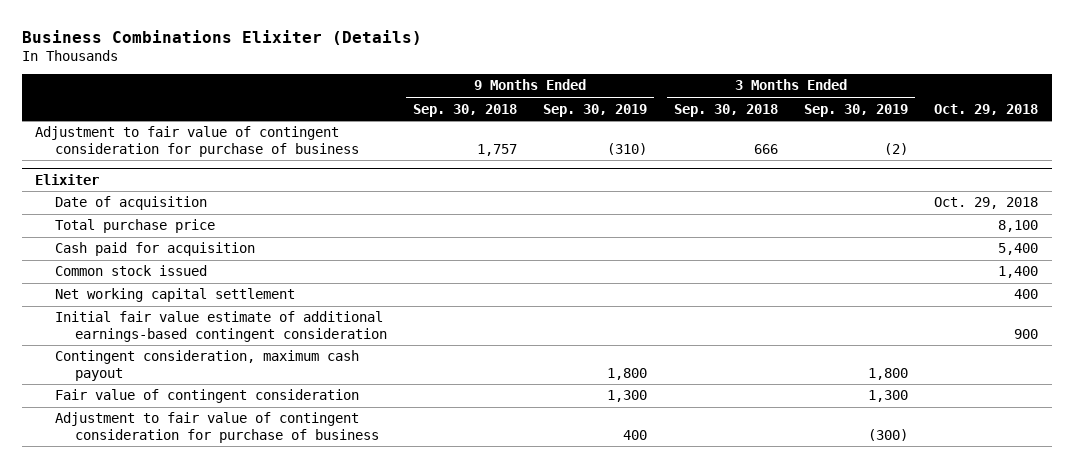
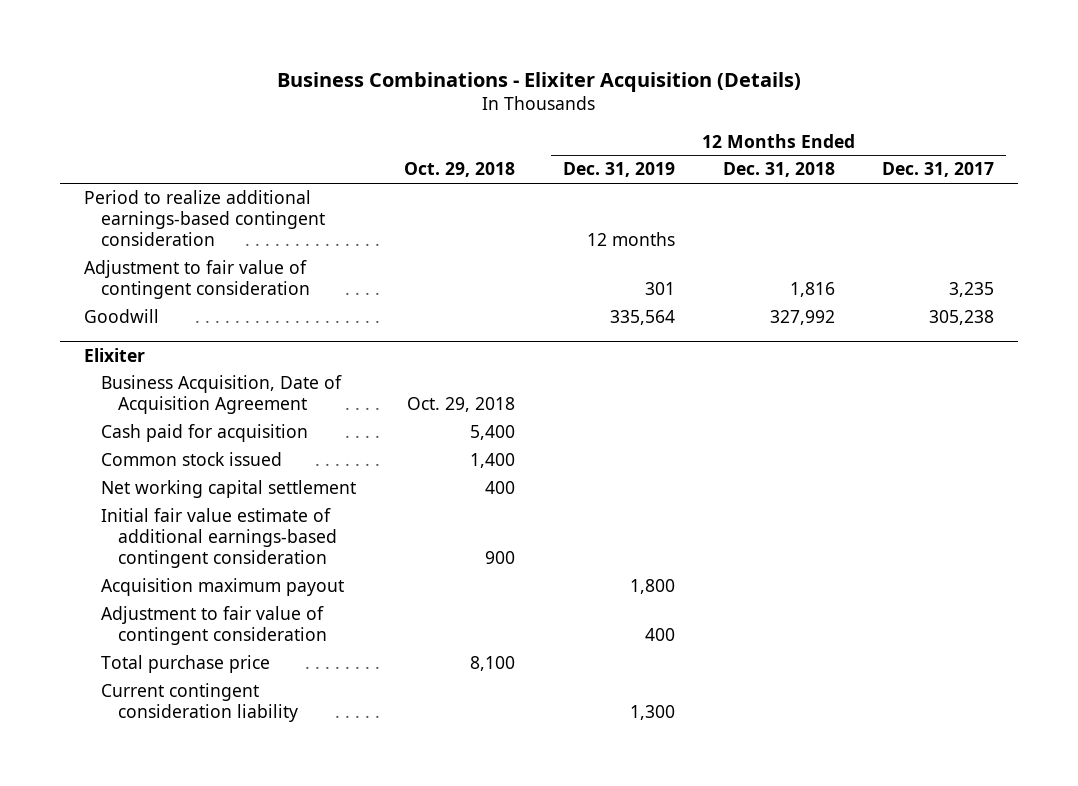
- Business Combinations Elixiter (Details)
+ Business Combinations - Elixiter Acquisition (Details)
- | 9 Months Ended Sep. 30, 2018 | 9 Months Ended Sep. 30, 2019 | 3 Months Ended Sep. 30, 2018 | 3 Months Ended Sep. 30, 2019 | Oct. 29, 2018
+ | Oct. 29, 2018 | 12 Months Ended Dec. 31, 2019 | 12 Months Ended Dec. 31, 2018 | 12 Months Ended Dec. 31, 2017
- Adjustment to fair value of contingent consideration for purchase of business | 1,757 | (310) | 666 | (2) |
+ Period to realize additional earnings-based contingent consideration | | 12 months | |
+ Adjustment to fair value of contingent consideration | | 301 | 1,816 | 3,235
+ Goodwill | | 335,564 | 327,992 | 305,238
@ Elixiter
- Date of acquisition | | | | | Oct. 29, 2018
+ Business Acquisition, Date of Acquisition Agreement | Oct. 29, 2018 | | |
- Contingent consideration, maximum cash payout | | 1,800 | | 1,800 |
- Fair value of contingent consideration | | 1,300 | | 1,300 |
- Adjustment to fair value of contingent consideration for purchase of business | | 400 | | (300) |
+ Acquisition maximum payout | | 1,800 | |
+ Adjustment to fair value of contingent consideration | | 400 | |
moved down: Total purchase price | 8,100 | | |
+ Current contingent consideration liability | | 1,300 | |

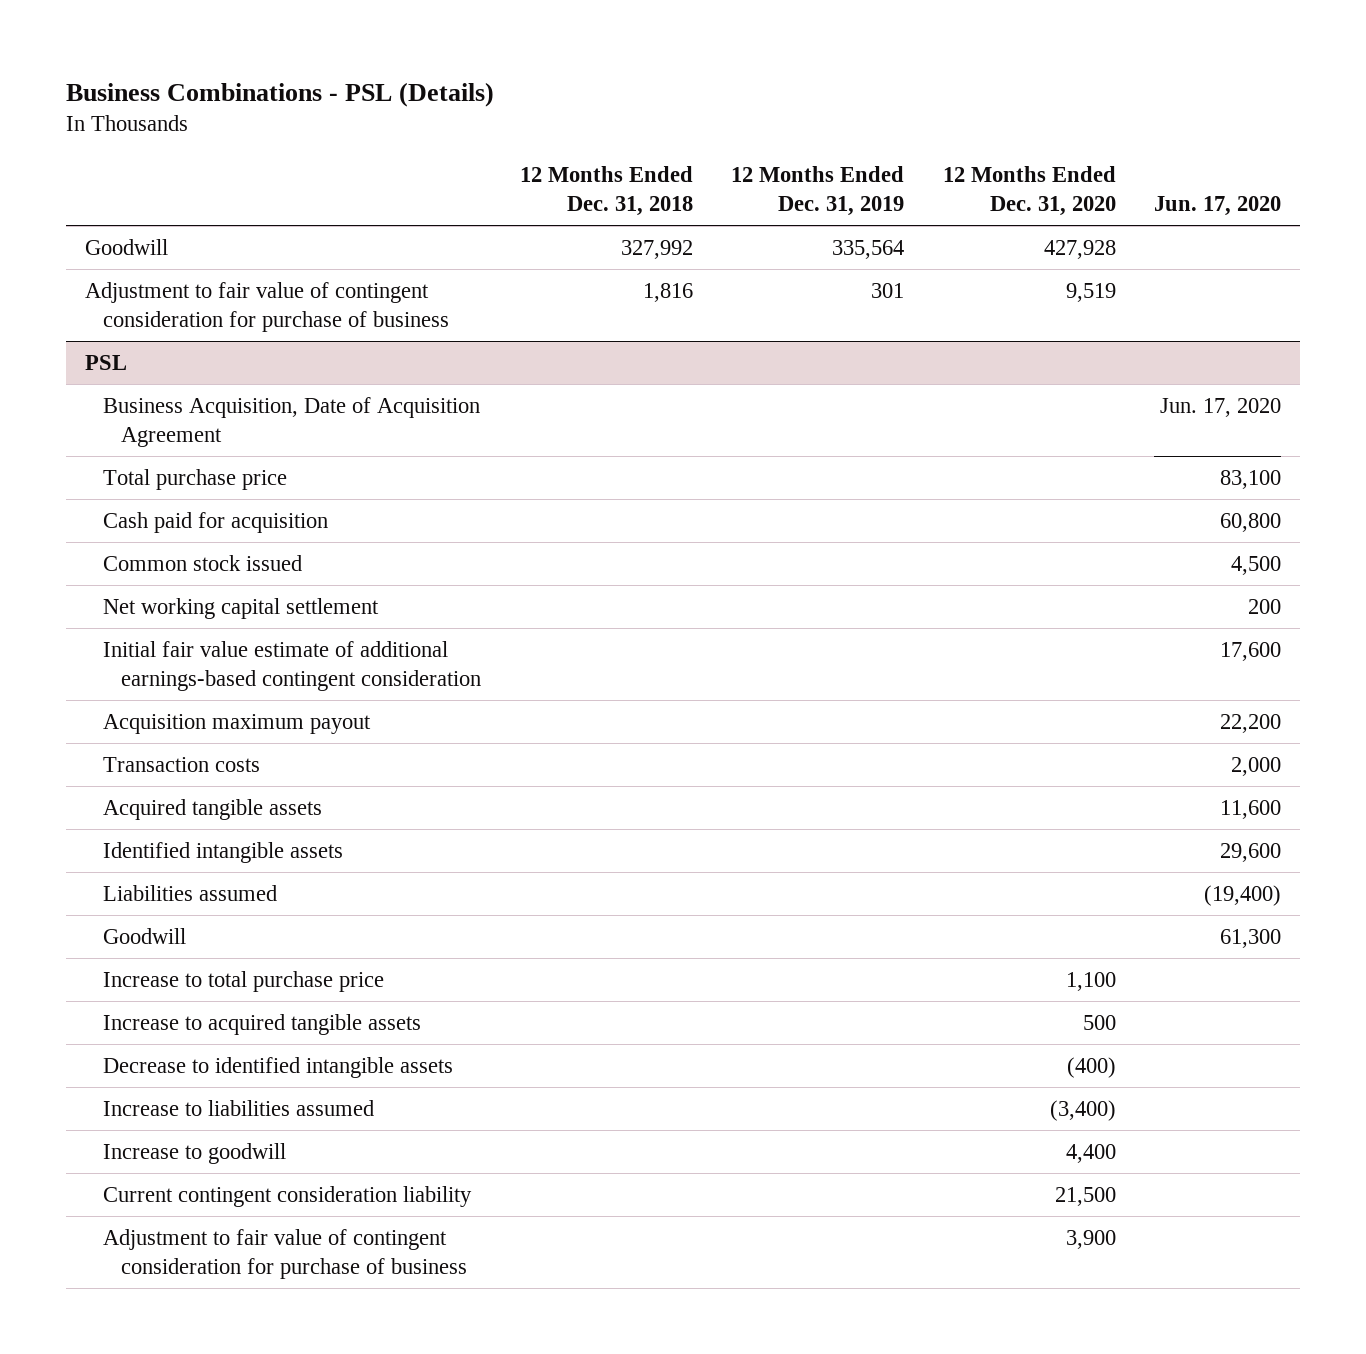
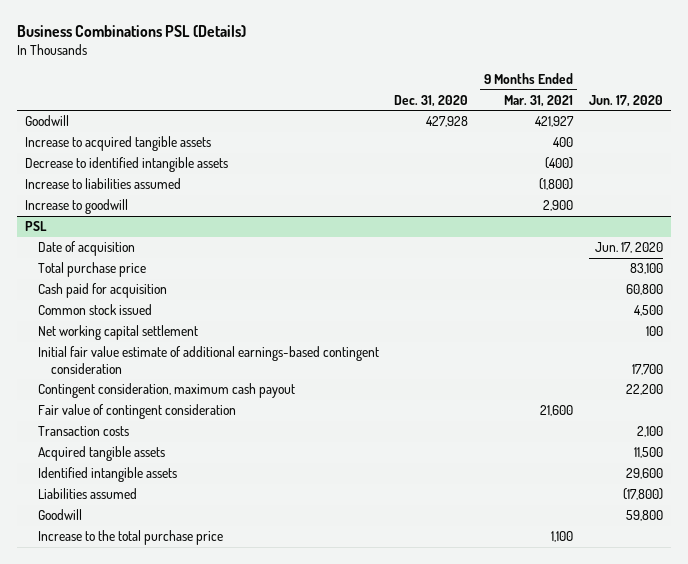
- Business Combinations - PSL (Details)
+ Business Combinations PSL (Details)
- | 12 Months Ended Dec. 31, 2018 | 12 Months Ended Dec. 31, 2019 | 12 Months Ended Dec. 31, 2020 | Jun. 17, 2020
+ | Dec. 31, 2020 | 9 Months Ended Mar. 31, 2021 | Jun. 17, 2020
- Adjustment to fair value of contingent consideration for purchase of business | 1,816 | 301 | 9,519 |
+ Increase to acquired tangible assets | | 400 |
+ Decrease to identified intangible assets | | (400) |
+ Increase to liabilities assumed | | (1,800) |
+ Increase to goodwill | | 2,900 |
@ PSL
- Business Acquisition, Date of Acquisition Agreement | | | | Jun. 17, 2020
+ Date of acquisition | | | Jun. 17, 2020
- Net working capital settlement | | | | 200
- Initial fair value estimate of additional earnings-based contingent consideration | | | | 17,600
- Acquisition maximum payout | | | | 22,200
- Transaction costs | | | | 2,000
- Acquired tangible assets | | | | 11,600
+ Net working capital settlement | | | 100
+ Initial fair value estimate of additional earnings-based contingent consideration | | | 17,700
+ Contingent consideration, maximum cash payout | | | 22,200
+ Fair value of contingent consideration | | 21,600 |
+ Transaction costs | | | 2,100
+ Acquired tangible assets | | | 11,500
- Liabilities assumed | | | | (19,400)
- Goodwill | | | | 61,300
- Increase to total purchase price | | | 1,100 |
- Increase to acquired tangible assets | | | 500 |
- Decrease to identified intangible assets | | | (400) |
- Increase to liabilities assumed | | | (3,400) |
- Increase to goodwill | | | 4,400 |
- Current contingent consideration liability | | | 21,500 |
- Adjustment to fair value of contingent consideration for purchase of business | | | 3,900 |
+ Liabilities assumed | | | (17,800)
+ Goodwill | | | 59,800
+ Increase to the total purchase price | | 1,100 |

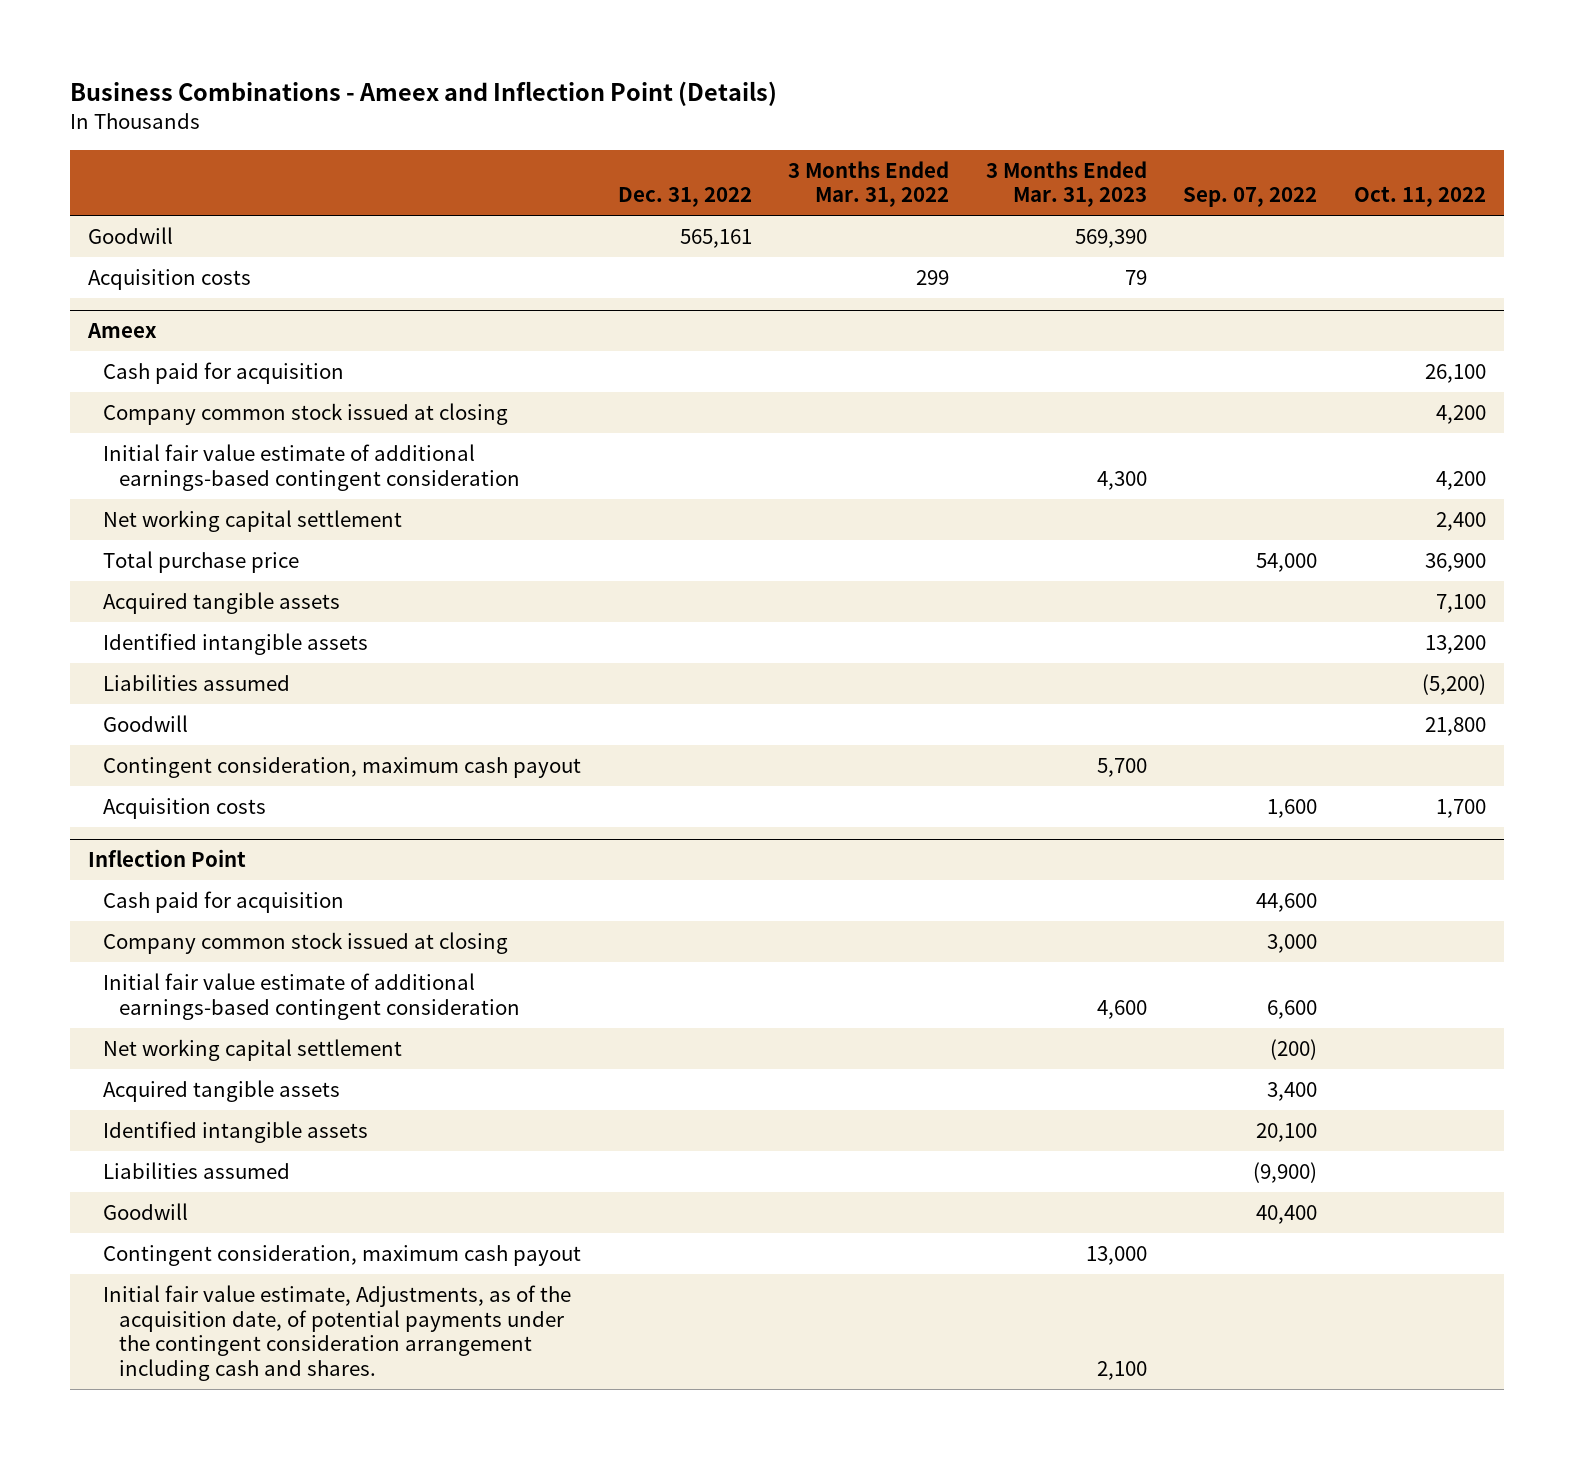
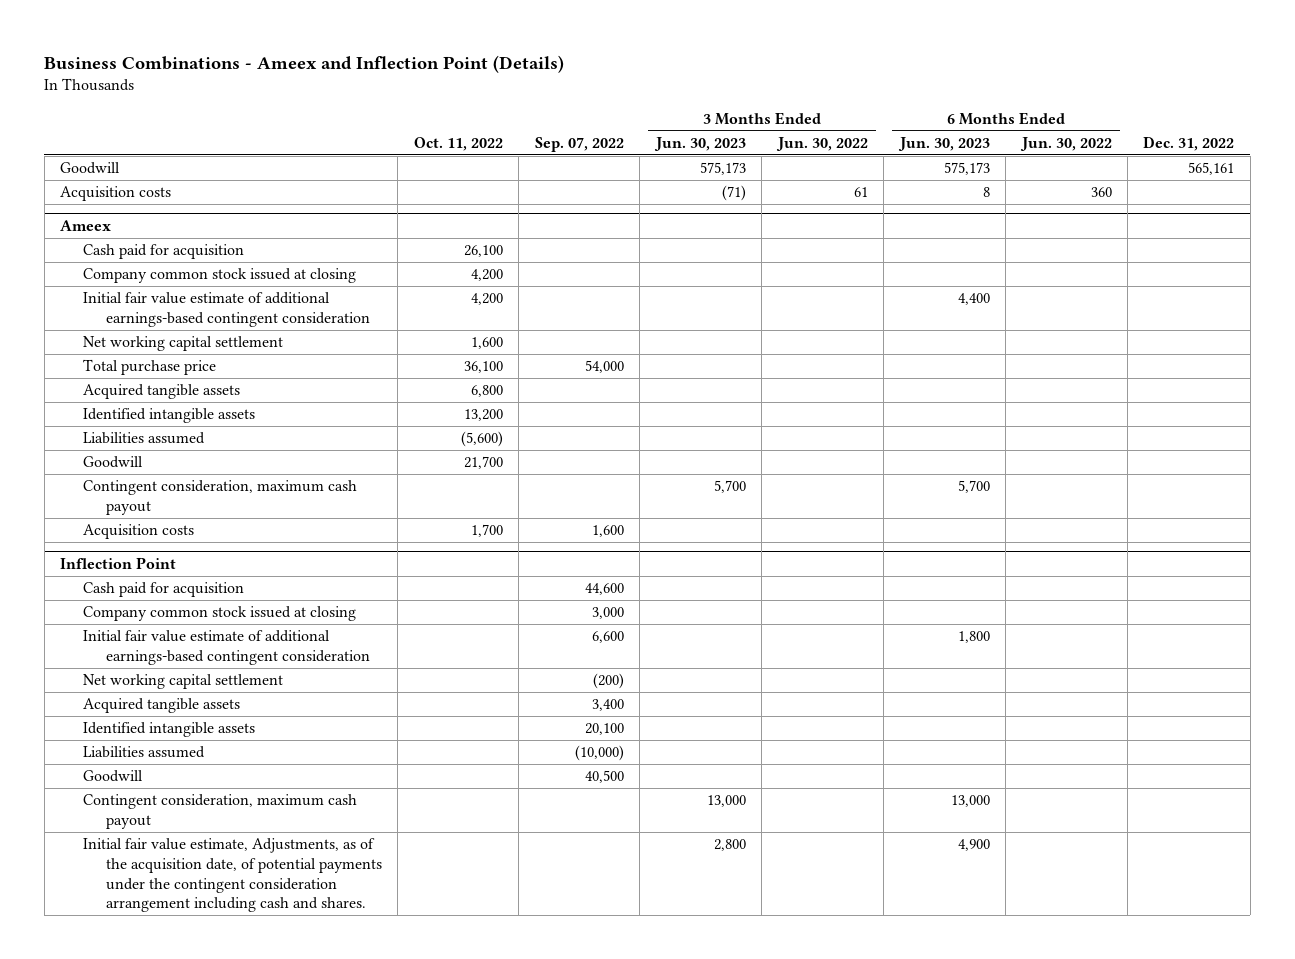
- | Dec. 31, 2022 | 3 Months Ended Mar. 31, 2022 | 3 Months Ended Mar. 31, 2023 | Sep. 07, 2022 | Oct. 11, 2022
+ | Oct. 11, 2022 | Sep. 07, 2022 | 3 Months Ended Jun. 30, 2023 | 3 Months Ended Jun. 30, 2022 | 6 Months Ended Jun. 30, 2023 | 6 Months Ended Jun. 30, 2022 | Dec. 31, 2022
@ Ameex
- Net working capital settlement | | | | | 2,400
- Total purchase price | | | | 54,000 | 36,900
- Acquired tangible assets | | | | | 7,100
+ Net working capital settlement | 1,600 | | | | | |
+ Total purchase price | 36,100 | 54,000 | | | | |
+ Acquired tangible assets | 6,800 | | | | | |
- Liabilities assumed | | | | | (5,200)
- Goodwill | | | | | 21,800
+ Liabilities assumed | (5,600) | | | | | |
+ Goodwill | 21,700 | | | | | |
@ Inflection Point
- Liabilities assumed | | | | (9,900) |
- Goodwill | | | | 40,400 |
+ Liabilities assumed | | (10,000) | | | | |
+ Goodwill | | 40,500 | | | | |

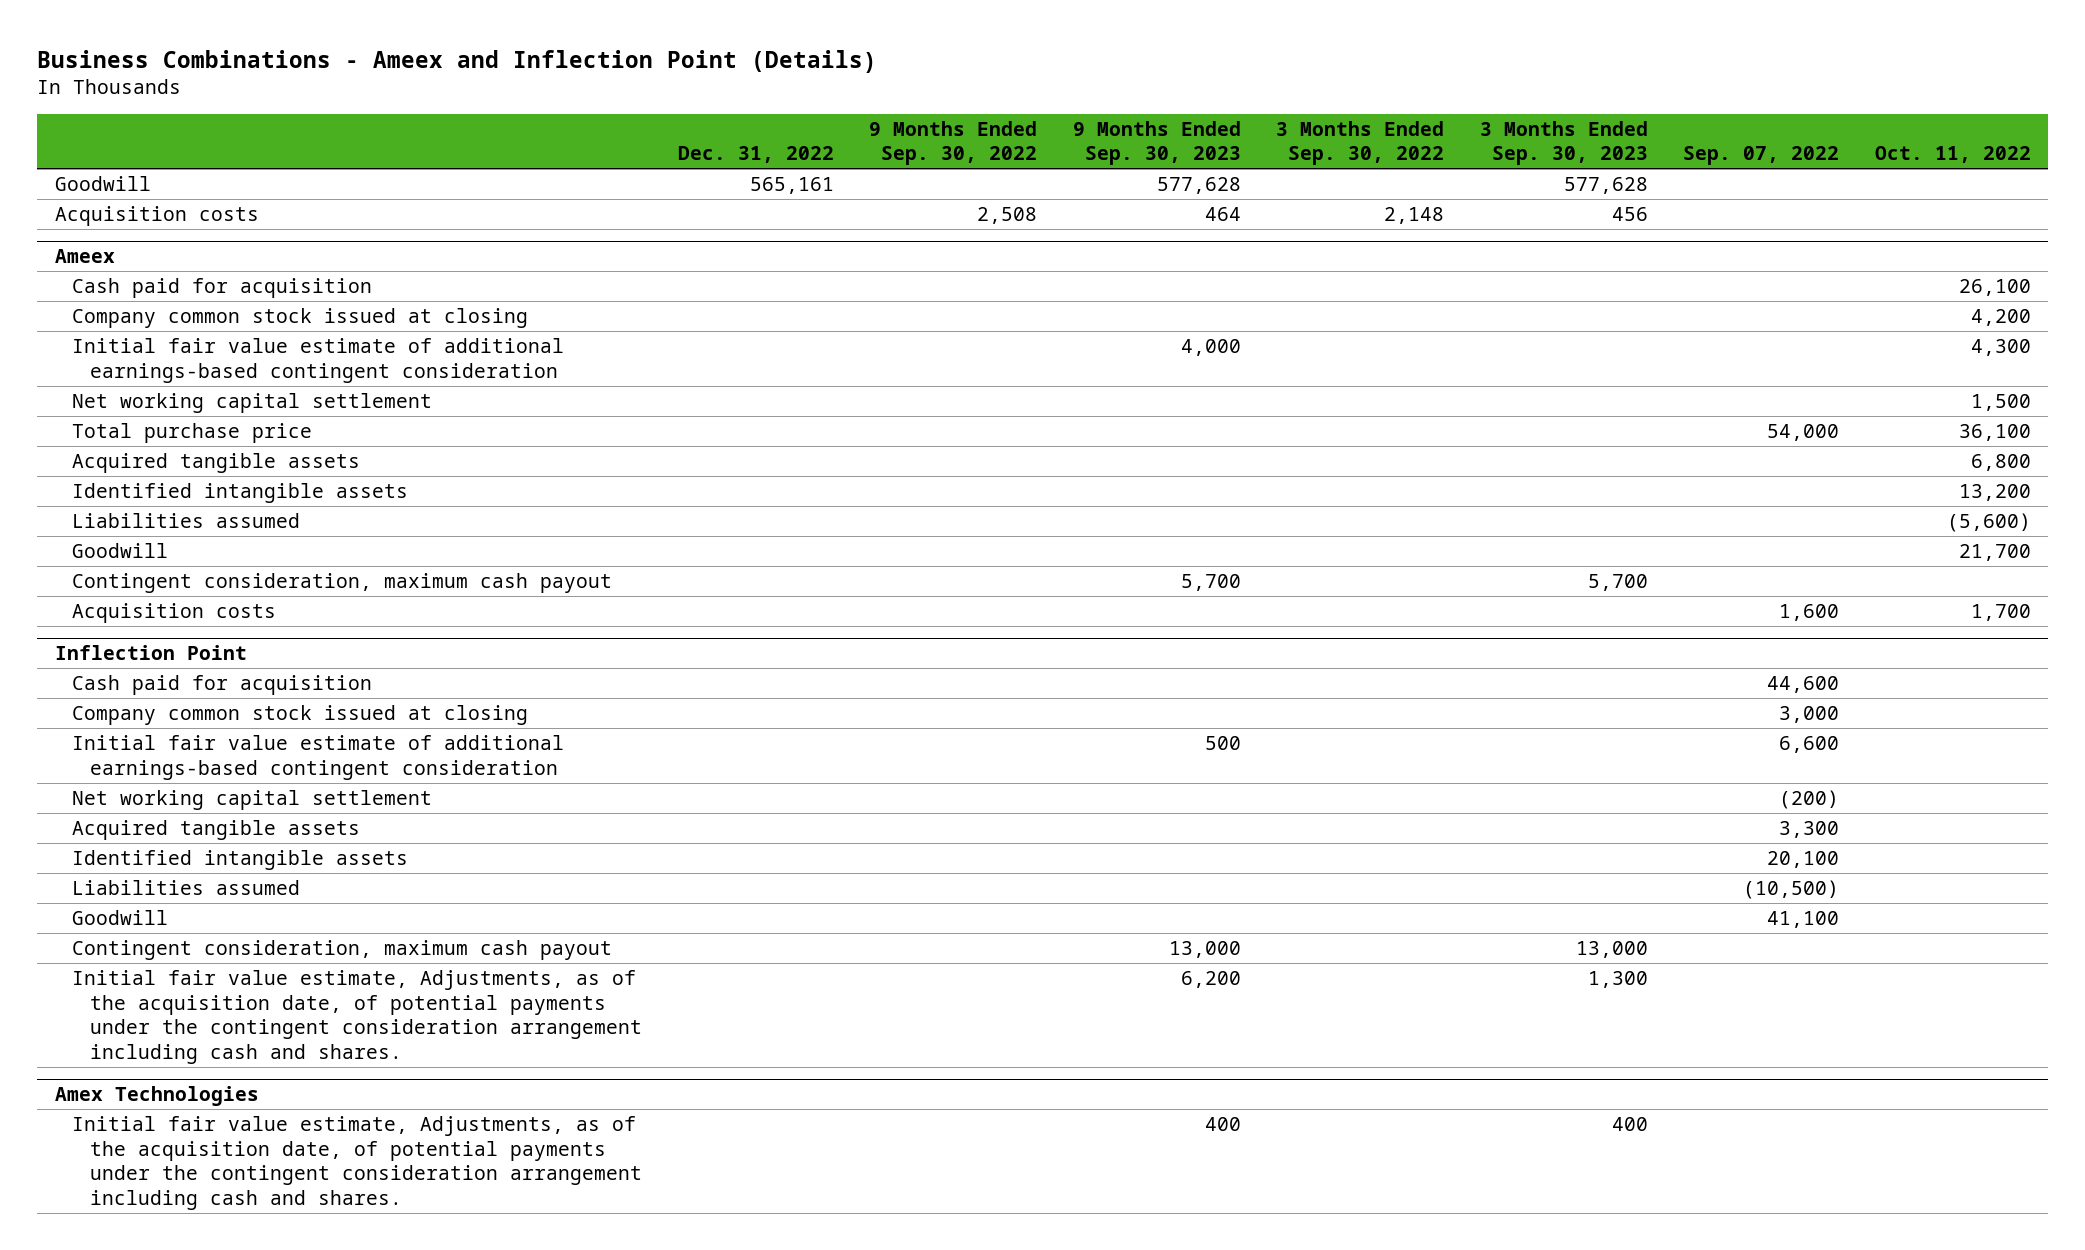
- | Oct. 11, 2022 | Sep. 07, 2022 | 3 Months Ended Jun. 30, 2023 | 3 Months Ended Jun. 30, 2022 | 6 Months Ended Jun. 30, 2023 | 6 Months Ended Jun. 30, 2022 | Dec. 31, 2022
+ | Dec. 31, 2022 | 9 Months Ended Sep. 30, 2022 | 9 Months Ended Sep. 30, 2023 | 3 Months Ended Sep. 30, 2022 | 3 Months Ended Sep. 30, 2023 | Sep. 07, 2022 | Oct. 11, 2022
@ Ameex
- Initial fair value estimate of additional earnings-based contingent consideration | 4,200 | | | | 4,400 | |
- Net working capital settlement | 1,600 | | | | | |
+ Initial fair value estimate of additional earnings-based contingent consideration | | | 4,000 | | | | 4,300
+ Net working capital settlement | | | | | | | 1,500
@ Inflection Point
- Acquired tangible assets | | 3,400 | | | | |
+ Acquired tangible assets | | | | | | 3,300 |
- Liabilities assumed | | (10,000) | | | | |
- Goodwill | | 40,500 | | | | |
+ Liabilities assumed | | | | | | (10,500) |
+ Goodwill | | | | | | 41,100 |
+ Amex Technologies
+ Initial fair value estimate, Adjustments, as of the acquisition date, of potential payments under the contingent consideration arrangement including cash and shares. | | | 400 | | 400 | |

